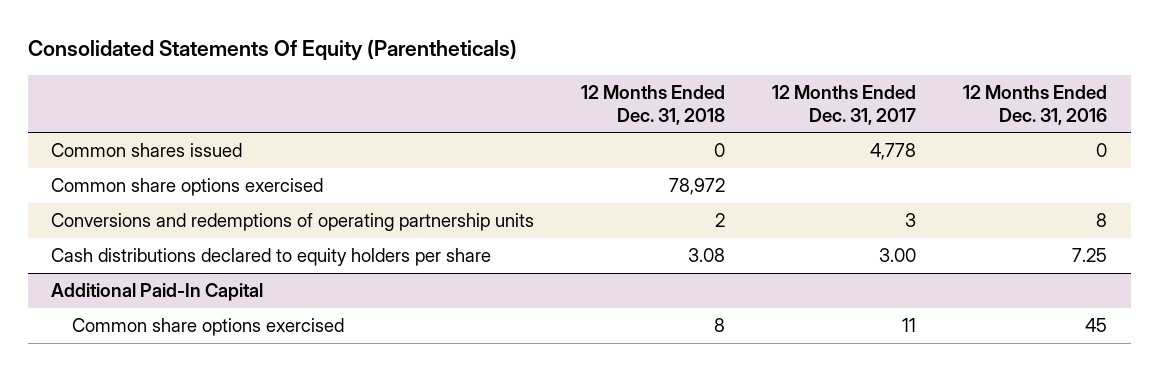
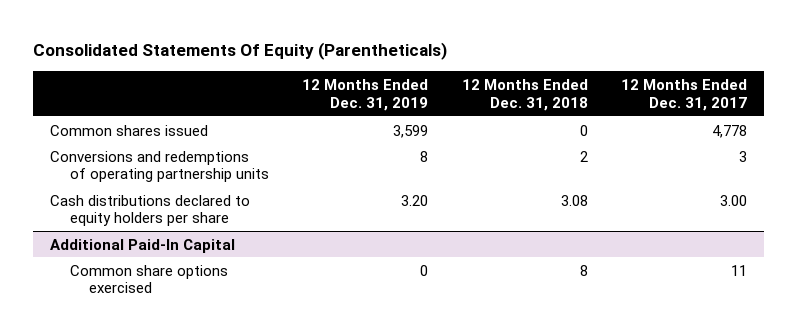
- | 12 Months Ended Dec. 31, 2018 | 12 Months Ended Dec. 31, 2017 | 12 Months Ended Dec. 31, 2016
+ | 12 Months Ended Dec. 31, 2019 | 12 Months Ended Dec. 31, 2018 | 12 Months Ended Dec. 31, 2017
- Common share options exercised | 78,972 | |

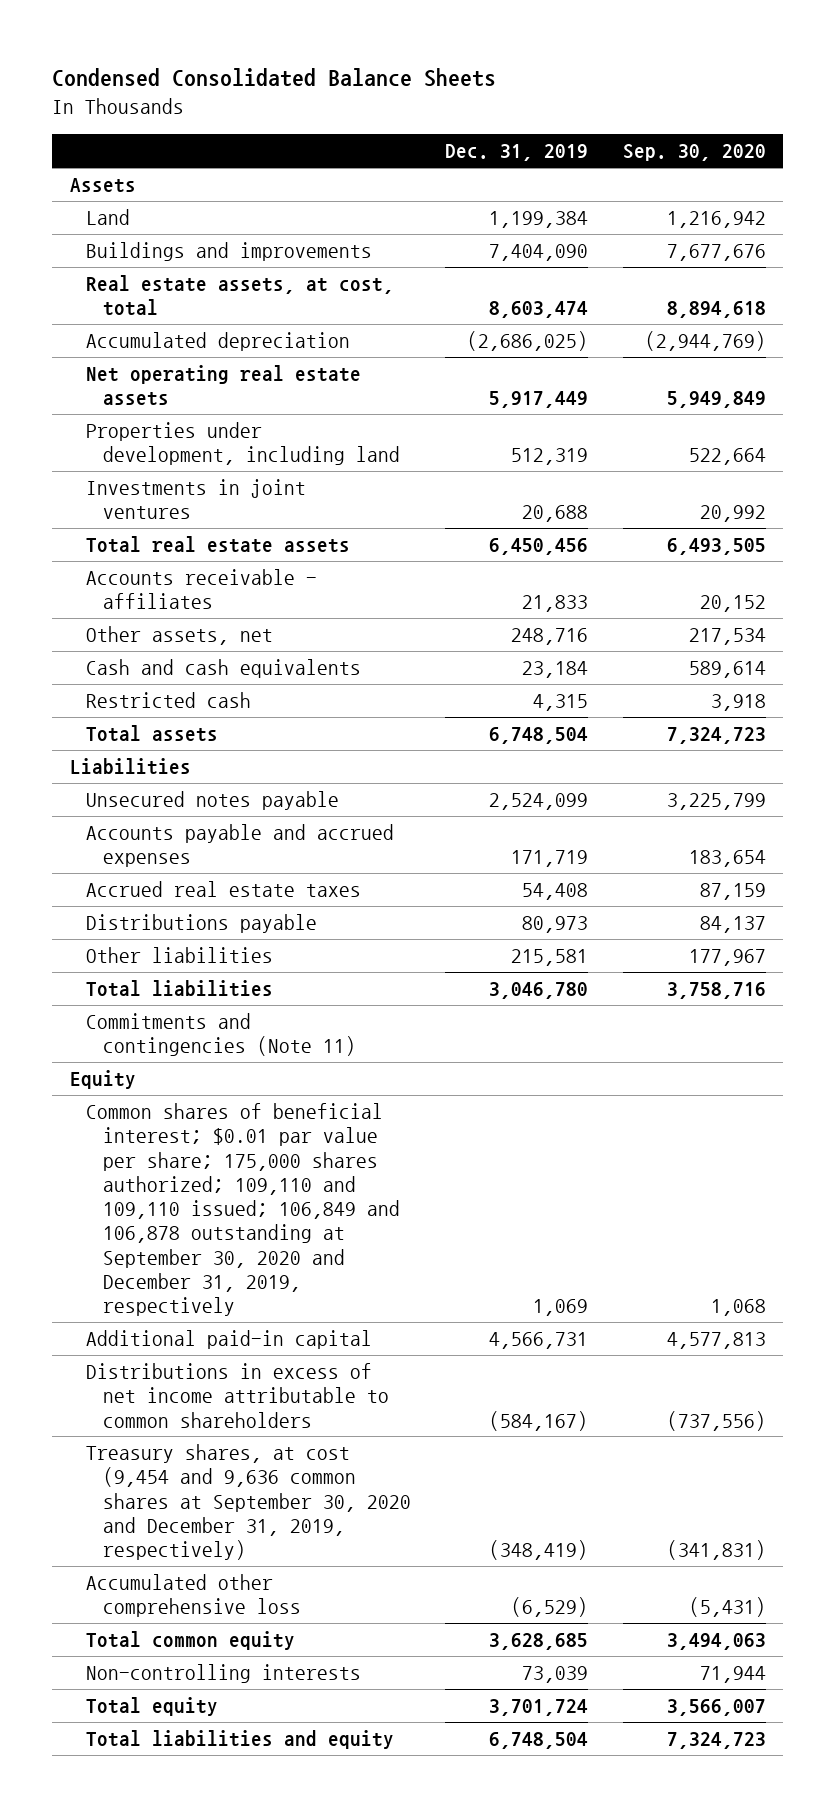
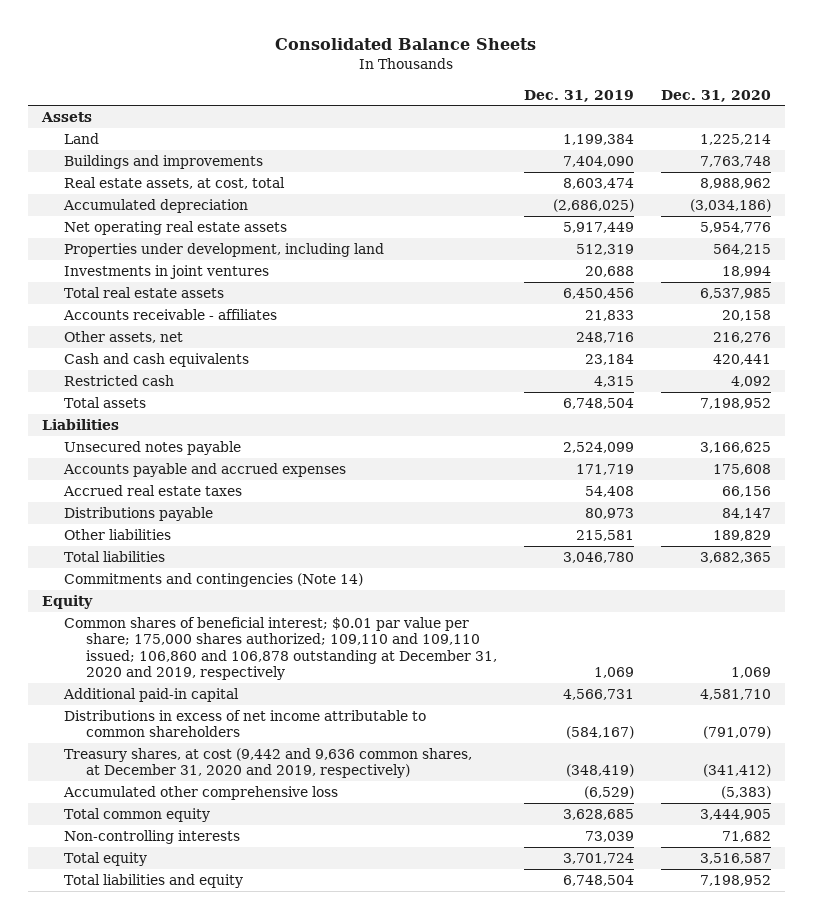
- Condensed Consolidated Balance Sheets
+ Consolidated Balance Sheets
- | Dec. 31, 2019 | Sep. 30, 2020
+ | Dec. 31, 2019 | Dec. 31, 2020
- Commitments and contingencies (Note 11)
+ Commitments and contingencies (Note 14)
- Common shares of beneficial interest; $0.01 par value per share; 175,000 shares authorized; 109,110 and 109,110 issued; 106,849 and 106,878 outstanding at September 30, 2020 and December 31, 2019, respectively | 1,069 | 1,068
+ Common shares of beneficial interest; $0.01 par value per share; 175,000 shares authorized; 109,110 and 109,110 issued; 106,860 and 106,878 outstanding at December 31, 2020 and 2019, respectively | 1,069 | 1,069
- Treasury shares, at cost (9,454 and 9,636 common shares at September 30, 2020 and December 31, 2019, respectively) | (348,419) | (341,831)
+ Treasury shares, at cost (9,442 and 9,636 common shares, at December 31, 2020 and 2019, respectively) | (348,419) | (341,412)

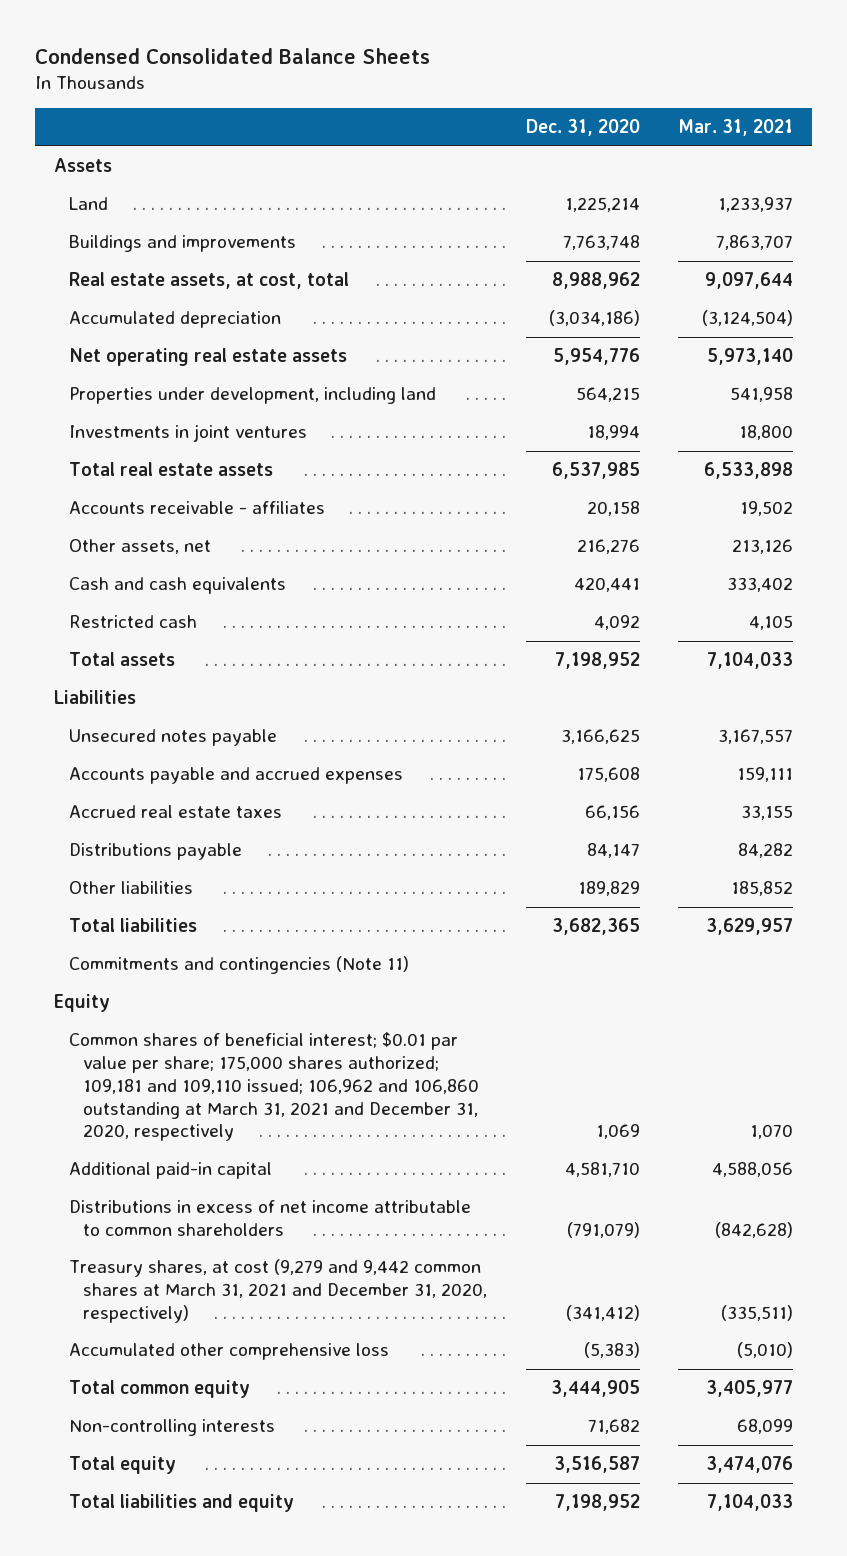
- Consolidated Balance Sheets
+ Condensed Consolidated Balance Sheets
- | Dec. 31, 2019 | Dec. 31, 2020
+ | Dec. 31, 2020 | Mar. 31, 2021
- Commitments and contingencies (Note 14)
+ Commitments and contingencies (Note 11)
- Common shares of beneficial interest; $0.01 par value per share; 175,000 shares authorized; 109,110 and 109,110 issued; 106,860 and 106,878 outstanding at December 31, 2020 and 2019, respectively | 1,069 | 1,069
+ Common shares of beneficial interest; $0.01 par value per share; 175,000 shares authorized; 109,181 and 109,110 issued; 106,962 and 106,860 outstanding at March 31, 2021 and December 31, 2020, respectively | 1,069 | 1,070
- Treasury shares, at cost (9,442 and 9,636 common shares, at December 31, 2020 and 2019, respectively) | (348,419) | (341,412)
+ Treasury shares, at cost (9,279 and 9,442 common shares at March 31, 2021 and December 31, 2020, respectively) | (341,412) | (335,511)

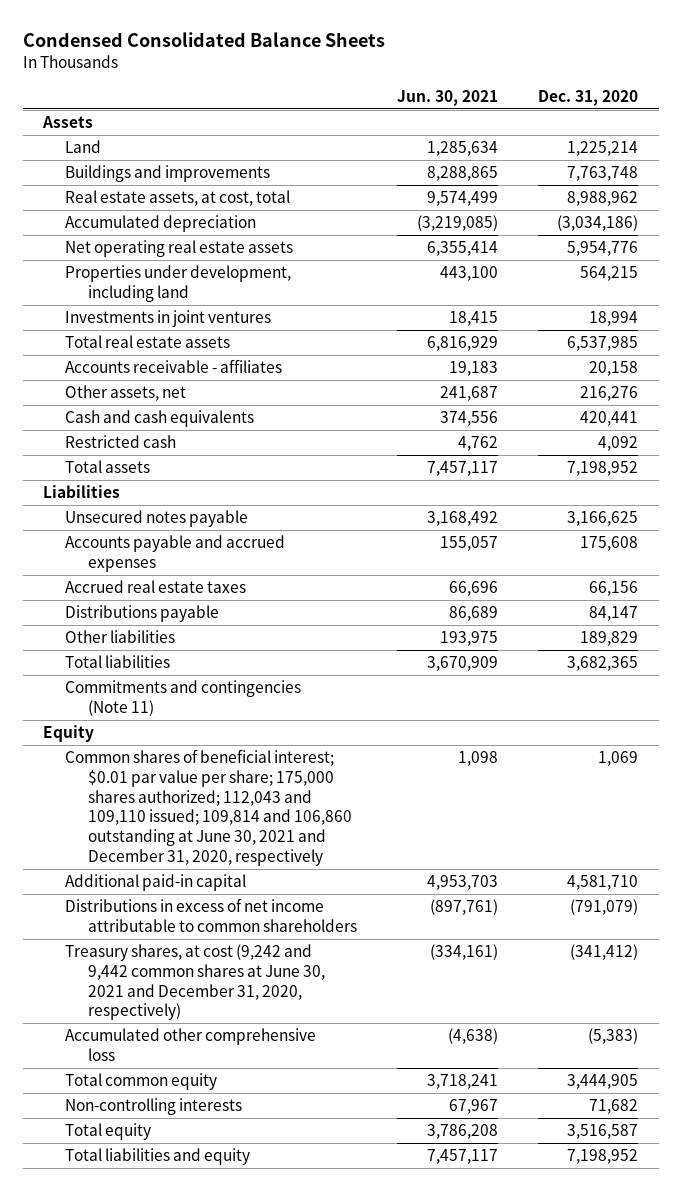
- | Dec. 31, 2020 | Mar. 31, 2021
+ | Jun. 30, 2021 | Dec. 31, 2020
- Common shares of beneficial interest; $0.01 par value per share; 175,000 shares authorized; 109,181 and 109,110 issued; 106,962 and 106,860 outstanding at March 31, 2021 and December 31, 2020, respectively | 1,069 | 1,070
+ Common shares of beneficial interest; $0.01 par value per share; 175,000 shares authorized; 112,043 and 109,110 issued; 109,814 and 106,860 outstanding at June 30, 2021 and December 31, 2020, respectively | 1,098 | 1,069
- Treasury shares, at cost (9,279 and 9,442 common shares at March 31, 2021 and December 31, 2020, respectively) | (341,412) | (335,511)
+ Treasury shares, at cost (9,242 and 9,442 common shares at June 30, 2021 and December 31, 2020, respectively) | (334,161) | (341,412)

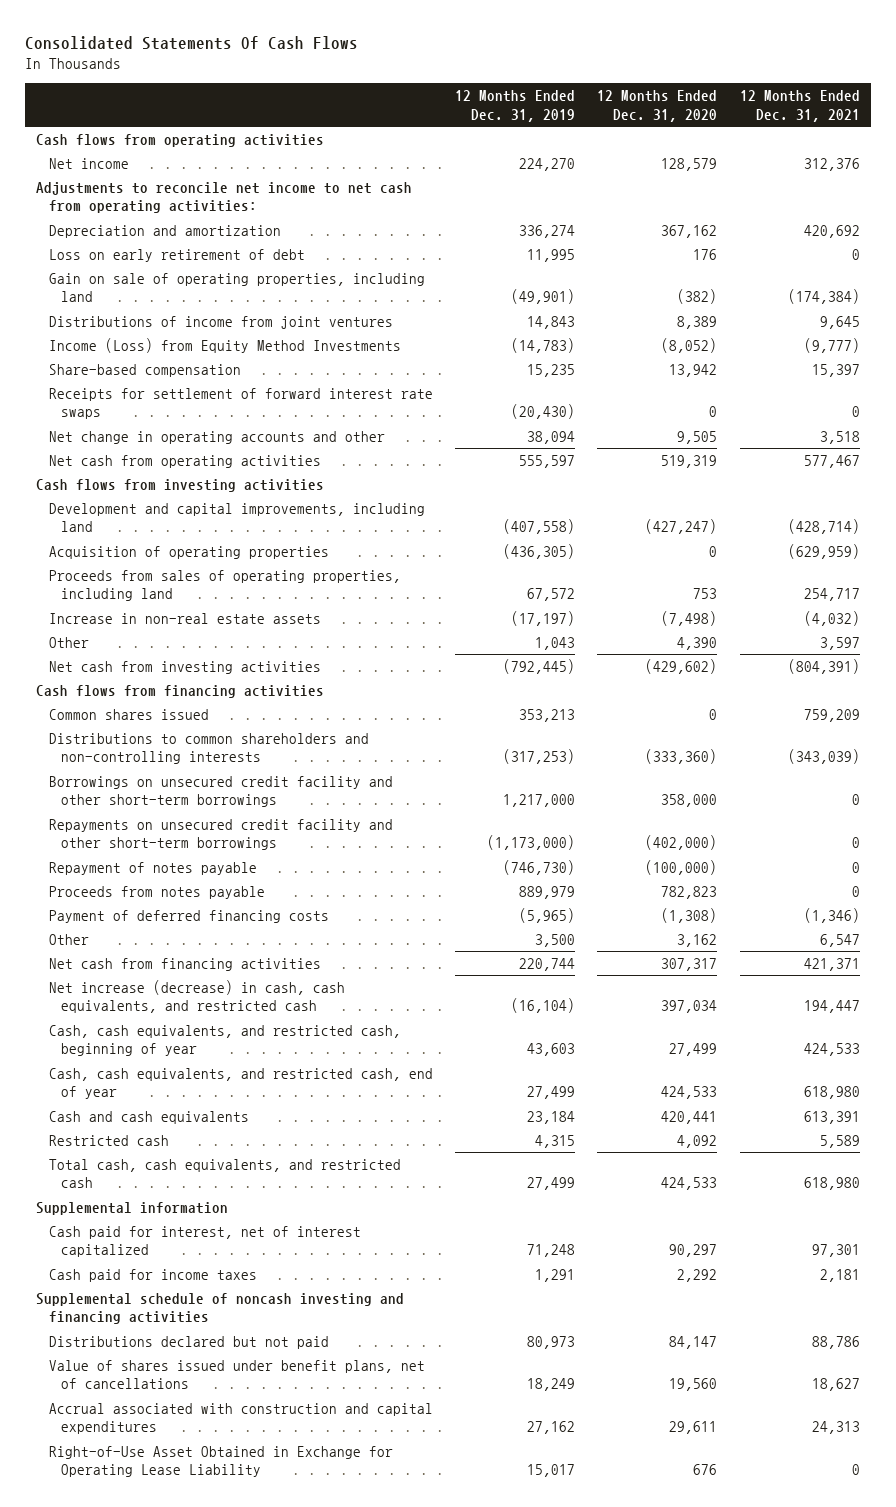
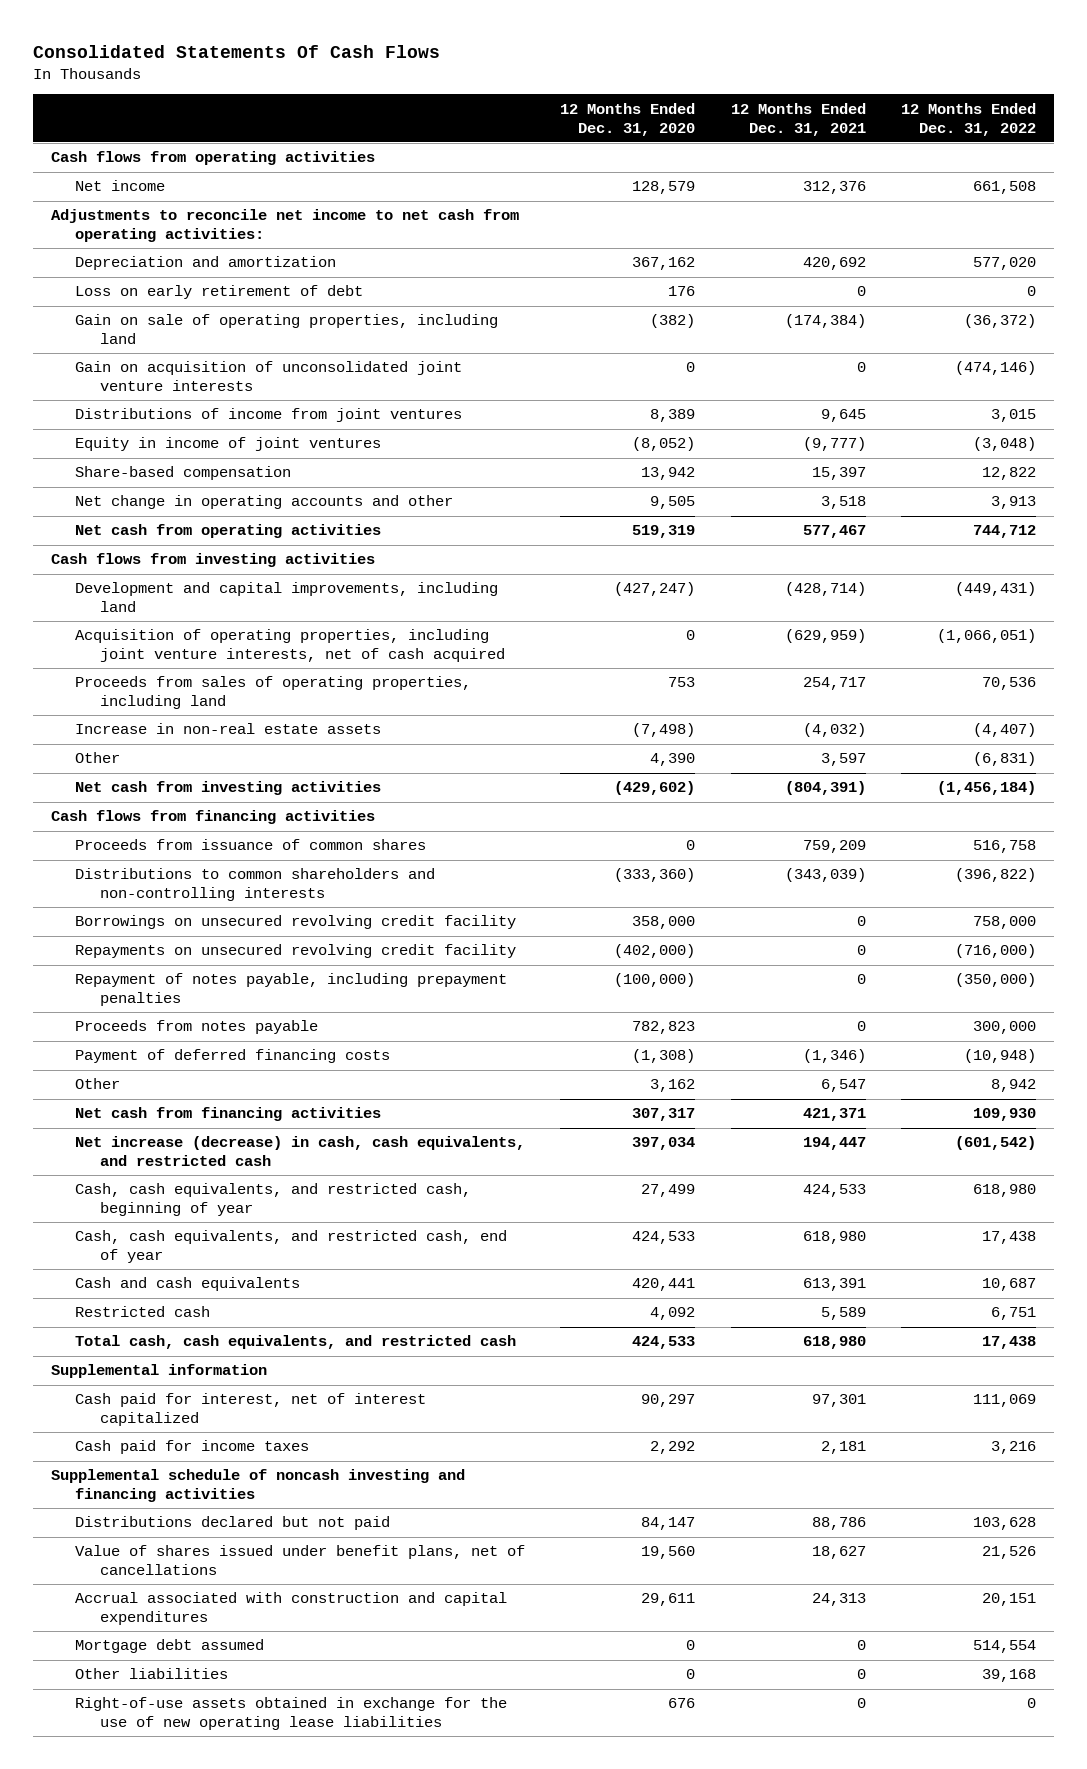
- | 12 Months Ended Dec. 31, 2019 | 12 Months Ended Dec. 31, 2020 | 12 Months Ended Dec. 31, 2021
+ | 12 Months Ended Dec. 31, 2020 | 12 Months Ended Dec. 31, 2021 | 12 Months Ended Dec. 31, 2022
+ Gain on acquisition of unconsolidated joint venture interests | 0 | 0 | (474,146)
- Income (Loss) from Equity Method Investments | (14,783) | (8,052) | (9,777)
+ Equity in income of joint ventures | (8,052) | (9,777) | (3,048)
- Receipts for settlement of forward interest rate swaps | (20,430) | 0 | 0
- Acquisition of operating properties | (436,305) | 0 | (629,959)
+ Acquisition of operating properties, including joint venture interests, net of cash acquired | 0 | (629,959) | (1,066,051)
- Common shares issued | 353,213 | 0 | 759,209
+ Proceeds from issuance of common shares | 0 | 759,209 | 516,758
- Borrowings on unsecured credit facility and other short-term borrowings | 1,217,000 | 358,000 | 0
- Repayments on unsecured credit facility and other short-term borrowings | (1,173,000) | (402,000) | 0
- Repayment of notes payable | (746,730) | (100,000) | 0
+ Borrowings on unsecured revolving credit facility | 358,000 | 0 | 758,000
+ Repayments on unsecured revolving credit facility | (402,000) | 0 | (716,000)
+ Repayment of notes payable, including prepayment penalties | (100,000) | 0 | (350,000)
- Right-of-Use Asset Obtained in Exchange for Operating Lease Liability | 15,017 | 676 | 0
+ Mortgage debt assumed | 0 | 0 | 514,554
+ Other liabilities | 0 | 0 | 39,168
+ Right-of-use assets obtained in exchange for the use of new operating lease liabilities | 676 | 0 | 0

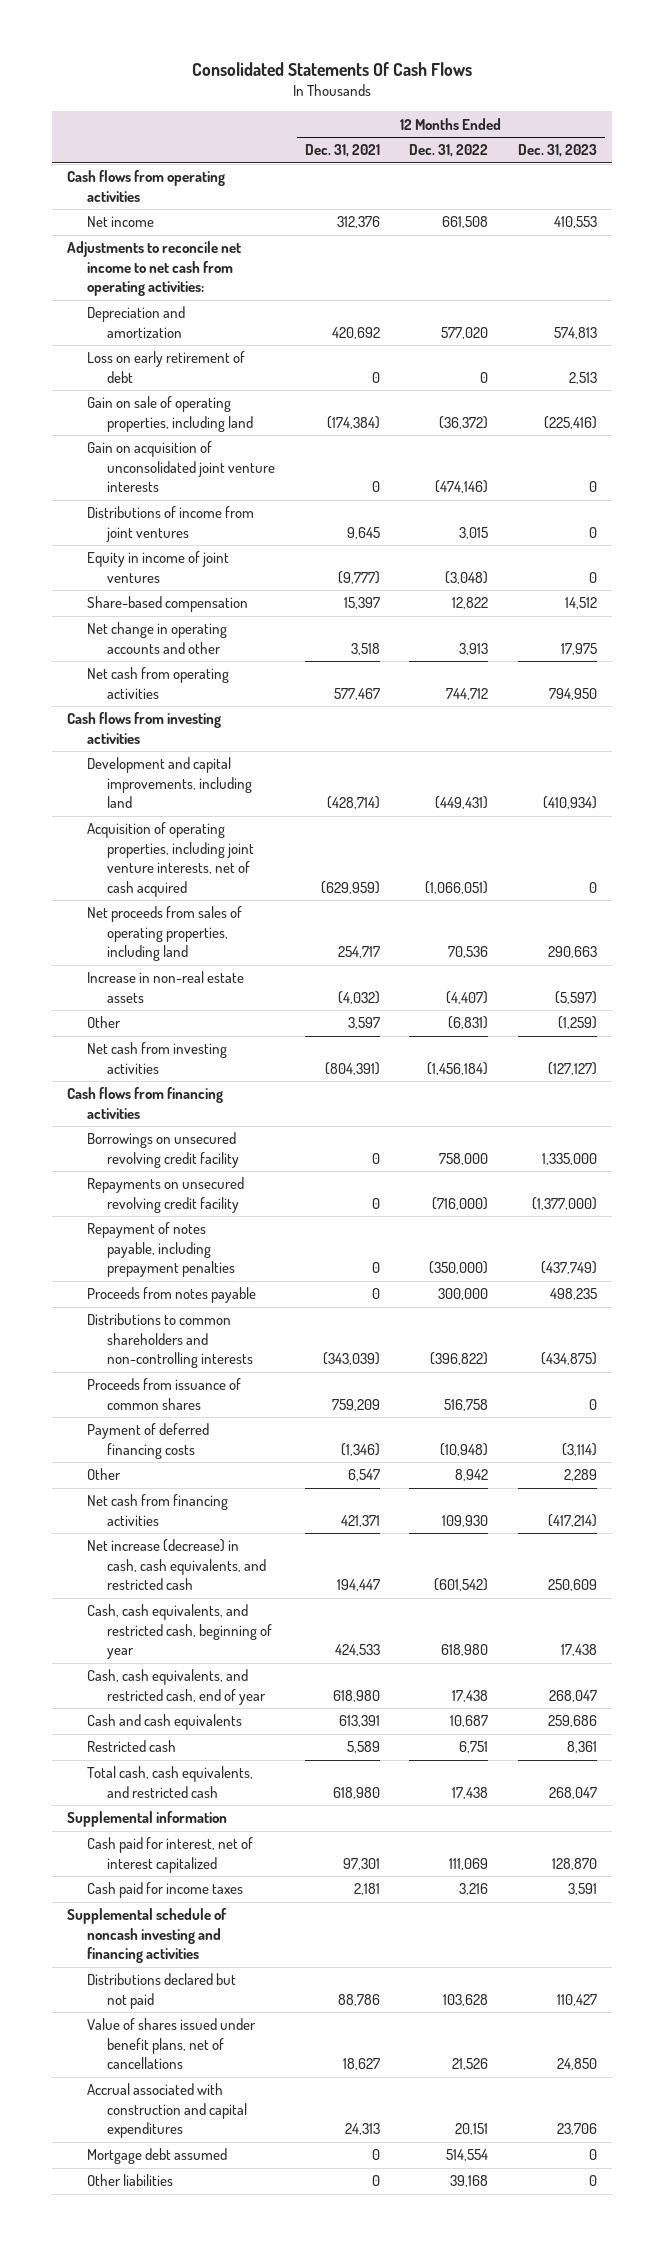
- | 12 Months Ended Dec. 31, 2020 | 12 Months Ended Dec. 31, 2021 | 12 Months Ended Dec. 31, 2022
+ | 12 Months Ended Dec. 31, 2021 | 12 Months Ended Dec. 31, 2022 | 12 Months Ended Dec. 31, 2023
- Proceeds from sales of operating properties, including land | 753 | 254,717 | 70,536
+ Net proceeds from sales of operating properties, including land | 254,717 | 70,536 | 290,663
moved down: Distributions to common shareholders and non-controlling interests | (343,039) | (396,822) | (434,875)
moved down: Proceeds from issuance of common shares | 759,209 | 516,758 | 0
- Right-of-use assets obtained in exchange for the use of new operating lease liabilities | 676 | 0 | 0

